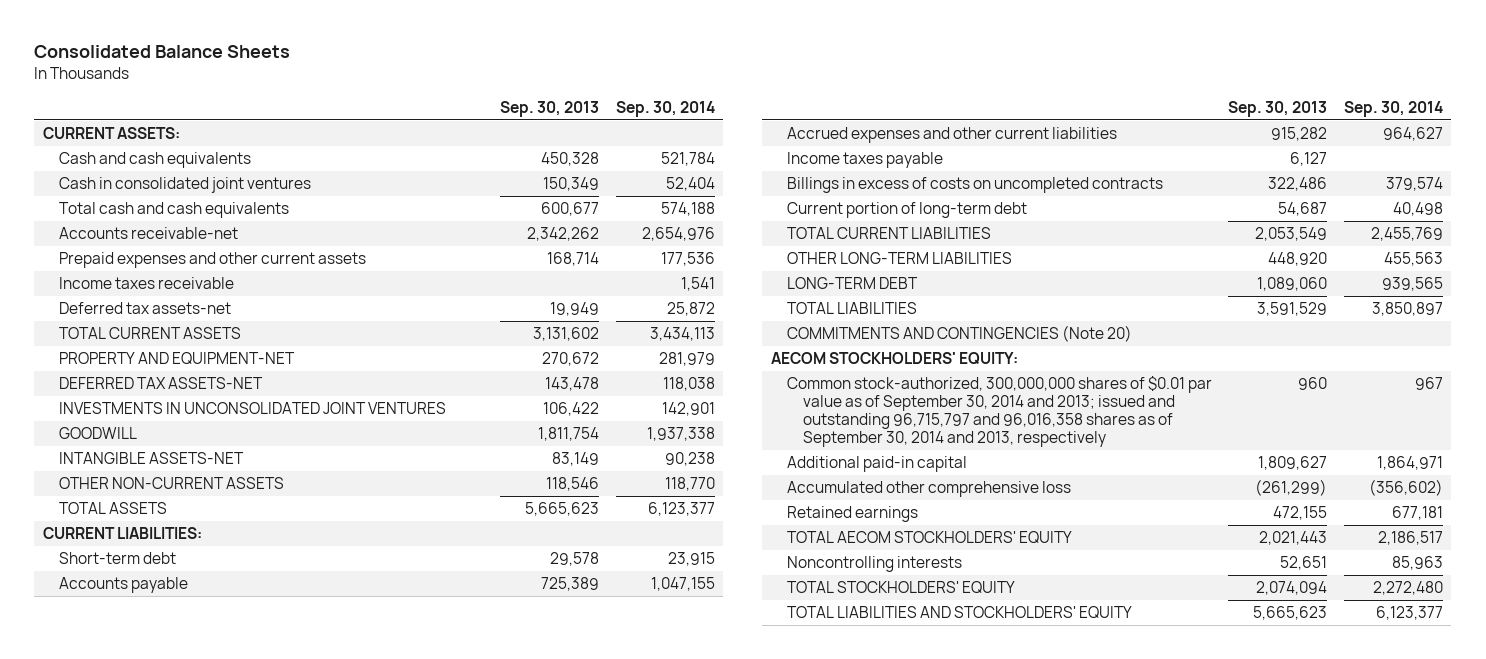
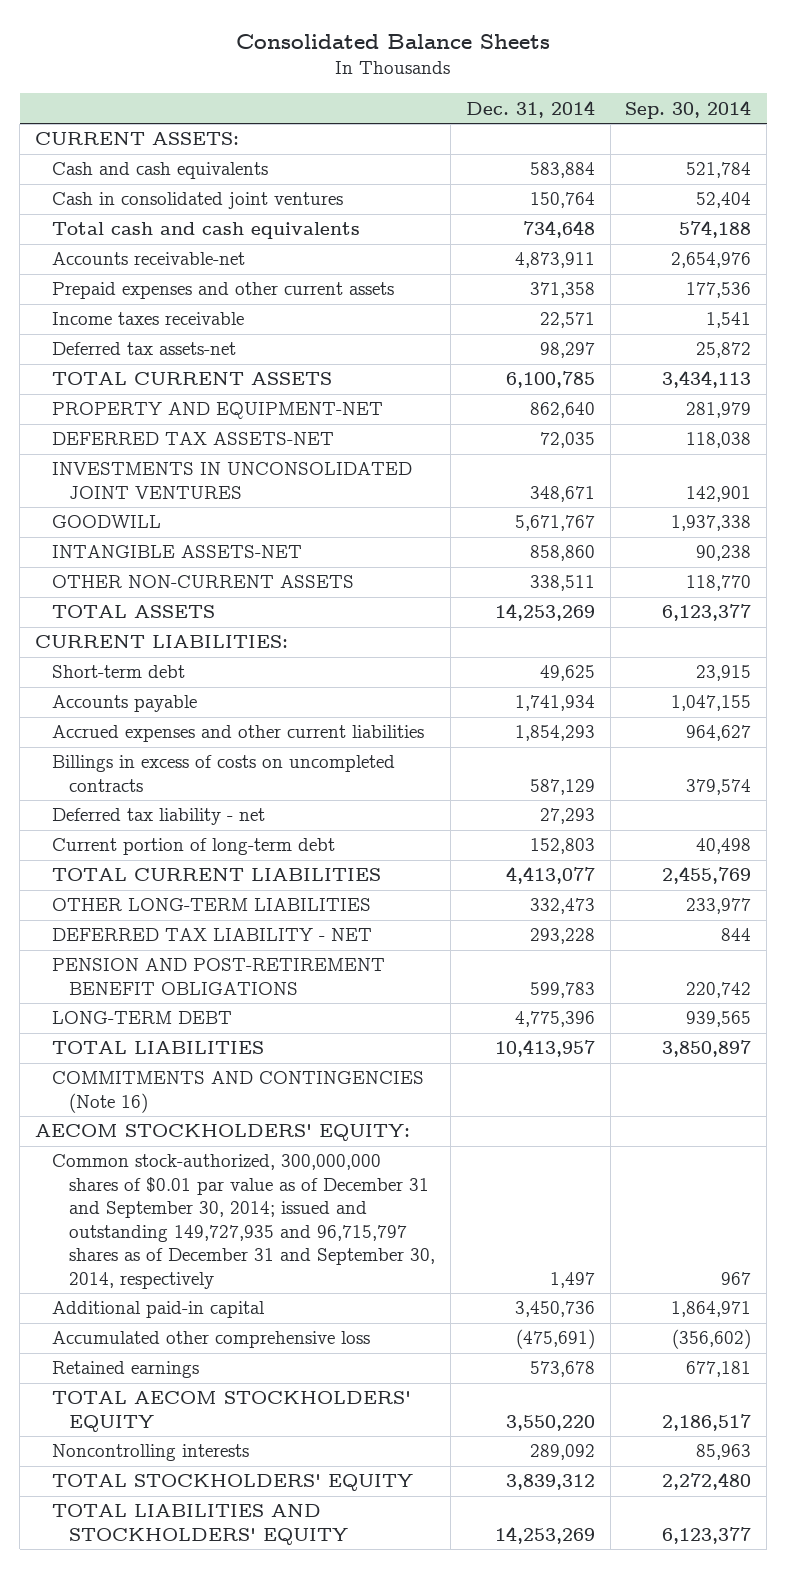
- | Sep. 30, 2013 | Sep. 30, 2014
+ | Dec. 31, 2014 | Sep. 30, 2014
- Income taxes payable | 6,127 |
+ Deferred tax liability - net | 27,293 |
- OTHER LONG-TERM LIABILITIES | 448,920 | 455,563
+ OTHER LONG-TERM LIABILITIES | 332,473 | 233,977
+ DEFERRED TAX LIABILITY - NET | 293,228 | 844
+ PENSION AND POST-RETIREMENT BENEFIT OBLIGATIONS | 599,783 | 220,742
- COMMITMENTS AND CONTINGENCIES (Note 20)
+ COMMITMENTS AND CONTINGENCIES (Note 16)
- Common stock-authorized, 300,000,000 shares of $0.01 par value as of September 30, 2014 and 2013; issued and outstanding 96,715,797 and 96,016,358 shares as of September 30, 2014 and 2013, respectively | 960 | 967
+ Common stock-authorized, 300,000,000 shares of $0.01 par value as of December 31 and September 30, 2014; issued and outstanding 149,727,935 and 96,715,797 shares as of December 31 and September 30, 2014, respectively | 1,497 | 967

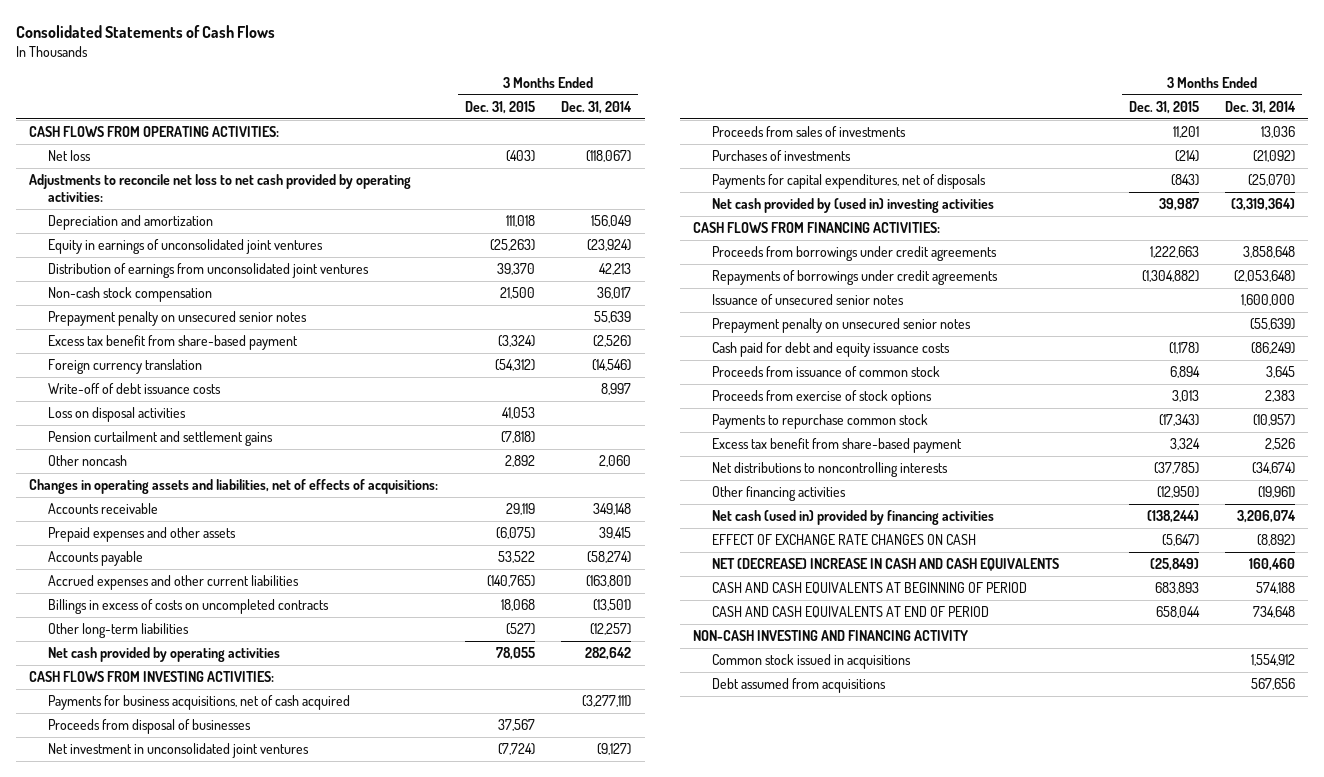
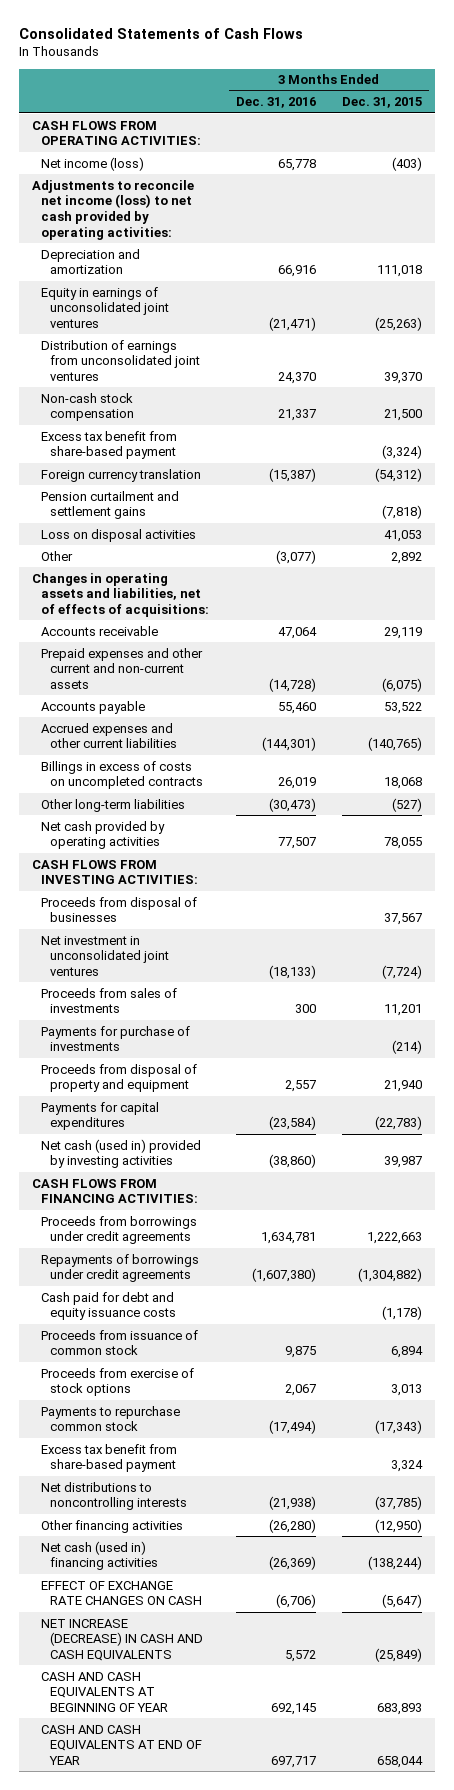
- | 3 Months Ended Dec. 31, 2015 | 3 Months Ended Dec. 31, 2014
+ | 3 Months Ended Dec. 31, 2016 | 3 Months Ended Dec. 31, 2015
- Net loss | (403) | (118,067)
- Adjustments to reconcile net loss to net cash provided by operating activities:
+ Net income (loss) | 65,778 | (403)
+ Adjustments to reconcile net income (loss) to net cash provided by operating activities:
- Prepayment penalty on unsecured senior notes | | 55,639
- Write-off of debt issuance costs | | 8,997
- Other noncash | 2,892 | 2,060
moved down: Loss on disposal activities | | 41,053
+ Other | (3,077) | 2,892
- Prepaid expenses and other assets | (6,075) | 39,415
+ Prepaid expenses and other current and non-current assets | (14,728) | (6,075)
- Payments for business acquisitions, net of cash acquired | | (3,277,111)
- Purchases of investments | (214) | (21,092)
- Payments for capital expenditures, net of disposals | (843) | (25,070)
- Net cash provided by (used in) investing activities | 39,987 | (3,319,364)
+ Payments for purchase of investments | | (214)
+ Proceeds from disposal of property and equipment | 2,557 | 21,940
+ Payments for capital expenditures | (23,584) | (22,783)
+ Net cash (used in) provided by investing activities | (38,860) | 39,987
- Issuance of unsecured senior notes | | 1,600,000
- Prepayment penalty on unsecured senior notes | | (55,639)
- Net cash (used in) provided by financing activities | (138,244) | 3,206,074
+ Net cash (used in) financing activities | (26,369) | (138,244)
- NET (DECREASE) INCREASE IN CASH AND CASH EQUIVALENTS | (25,849) | 160,460
- CASH AND CASH EQUIVALENTS AT BEGINNING OF PERIOD | 683,893 | 574,188
- CASH AND CASH EQUIVALENTS AT END OF PERIOD | 658,044 | 734,648
- NON-CASH INVESTING AND FINANCING ACTIVITY
- Common stock issued in acquisitions | | 1,554,912
- Debt assumed from acquisitions | | 567,656
+ NET INCREASE (DECREASE) IN CASH AND CASH EQUIVALENTS | 5,572 | (25,849)
+ CASH AND CASH EQUIVALENTS AT BEGINNING OF YEAR | 692,145 | 683,893
+ CASH AND CASH EQUIVALENTS AT END OF YEAR | 697,717 | 658,044

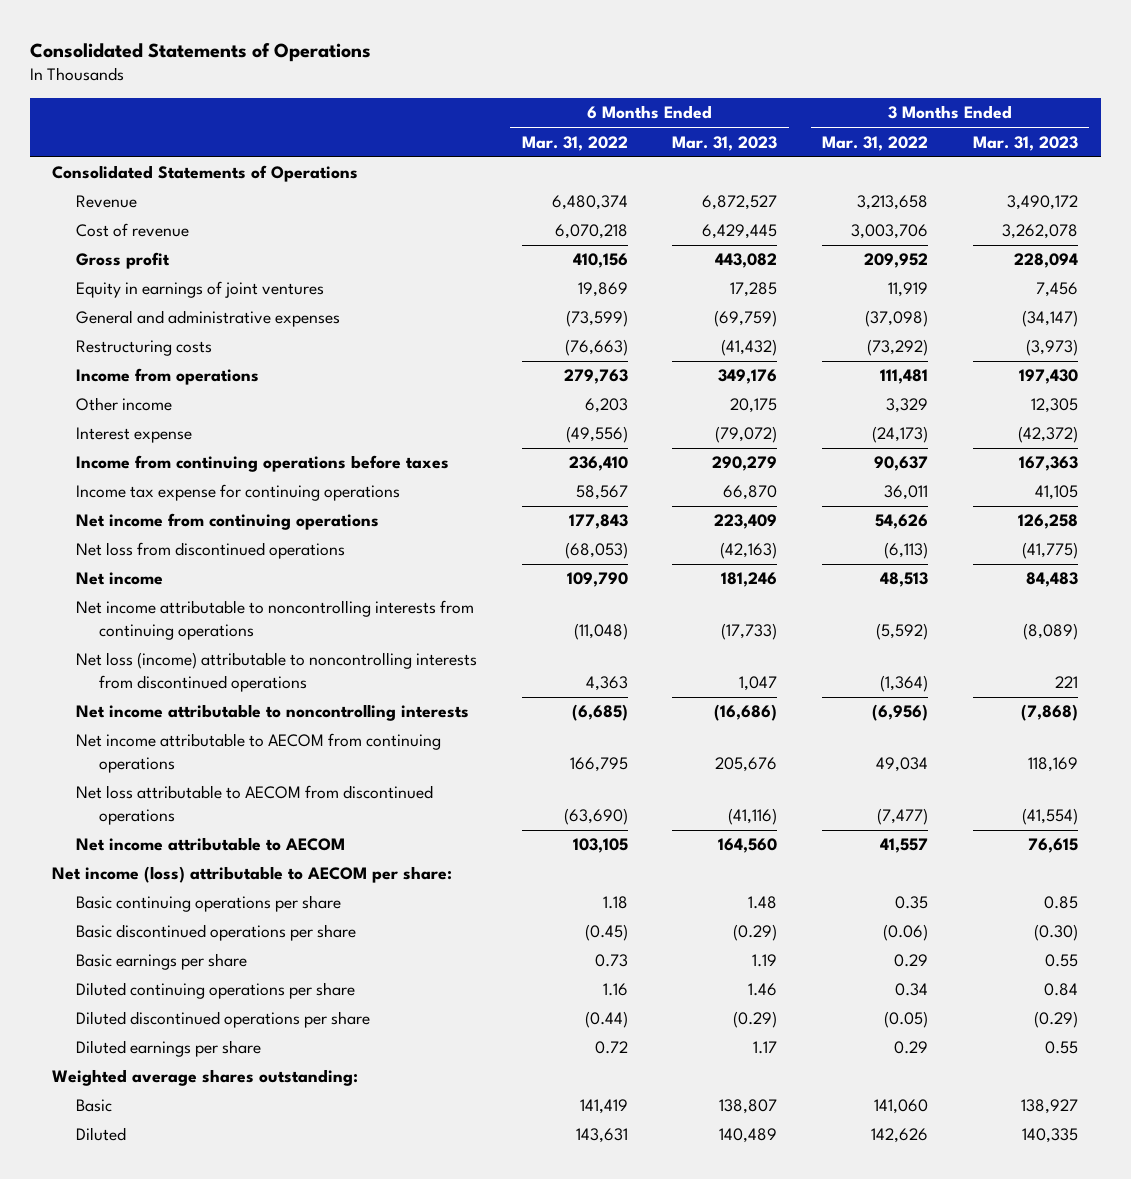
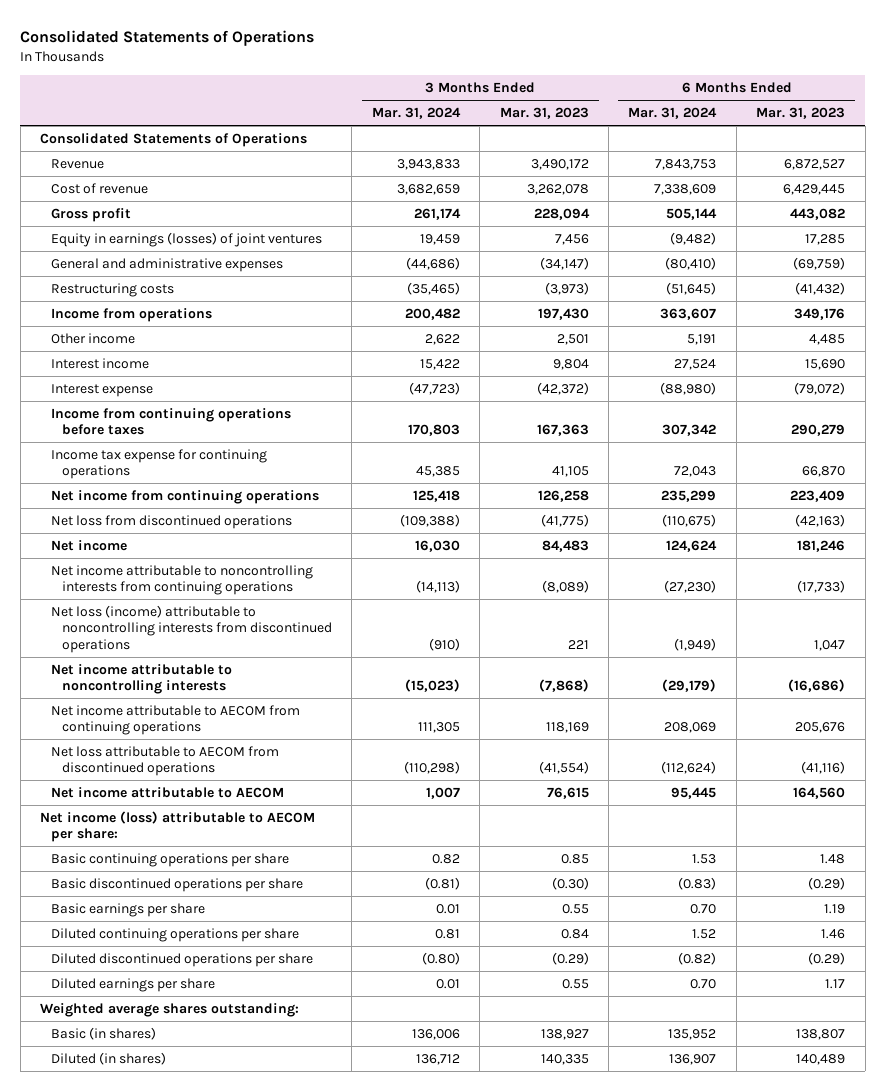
- | 6 Months Ended Mar. 31, 2022 | 6 Months Ended Mar. 31, 2023 | 3 Months Ended Mar. 31, 2022 | 3 Months Ended Mar. 31, 2023
+ | 3 Months Ended Mar. 31, 2024 | 3 Months Ended Mar. 31, 2023 | 6 Months Ended Mar. 31, 2024 | 6 Months Ended Mar. 31, 2023
- Equity in earnings of joint ventures | 19,869 | 17,285 | 11,919 | 7,456
+ Equity in earnings (losses) of joint ventures | 19,459 | 7,456 | (9,482) | 17,285
- Other income | 6,203 | 20,175 | 3,329 | 12,305
+ Other income | 2,622 | 2,501 | 5,191 | 4,485
+ Interest income | 15,422 | 9,804 | 27,524 | 15,690
- Basic | 141,419 | 138,807 | 141,060 | 138,927
- Diluted | 143,631 | 140,489 | 142,626 | 140,335
+ Basic (in shares) | 136,006 | 138,927 | 135,952 | 138,807
+ Diluted (in shares) | 136,712 | 140,335 | 136,907 | 140,489

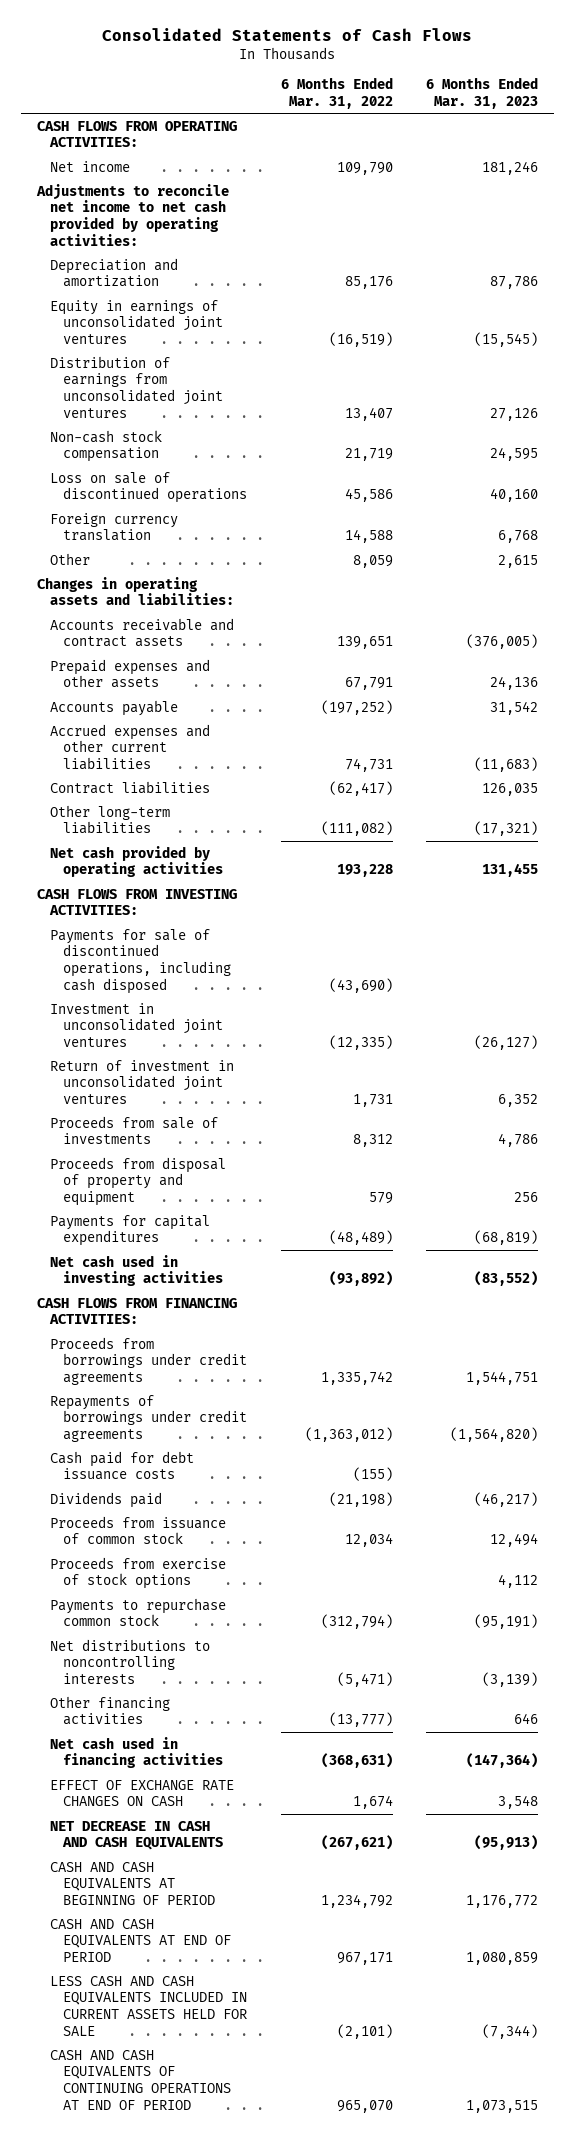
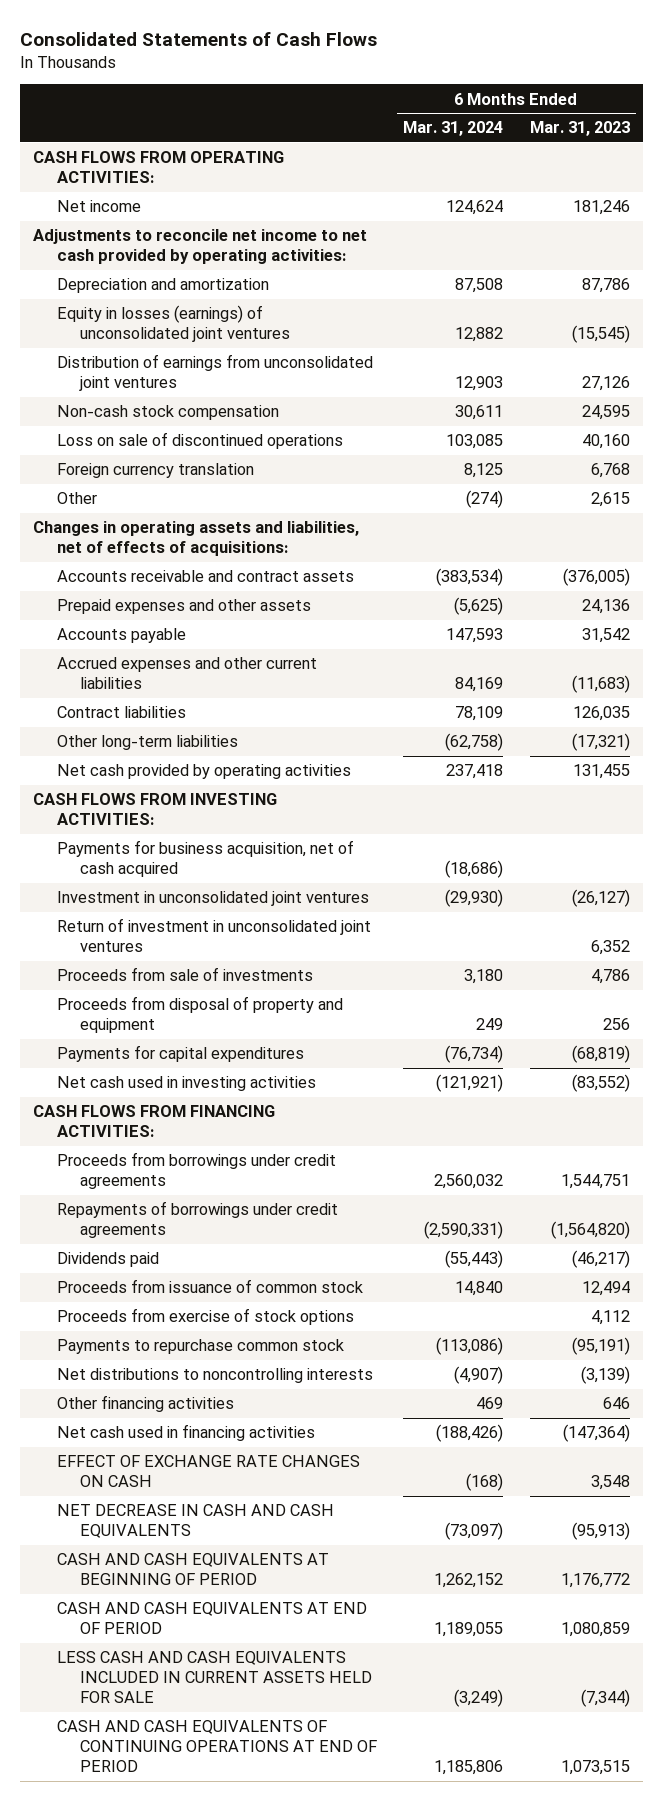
- | 6 Months Ended Mar. 31, 2022 | 6 Months Ended Mar. 31, 2023
+ | 6 Months Ended Mar. 31, 2024 | 6 Months Ended Mar. 31, 2023
- Equity in earnings of unconsolidated joint ventures | (16,519) | (15,545)
+ Equity in losses (earnings) of unconsolidated joint ventures | 12,882 | (15,545)
- Changes in operating assets and liabilities:
+ Changes in operating assets and liabilities, net of effects of acquisitions:
- Payments for sale of discontinued operations, including cash disposed | (43,690) |
+ Payments for business acquisition, net of cash acquired | (18,686) |
- Cash paid for debt issuance costs | (155) |

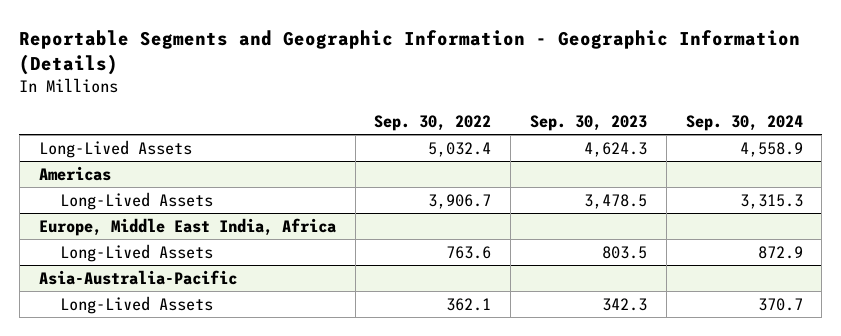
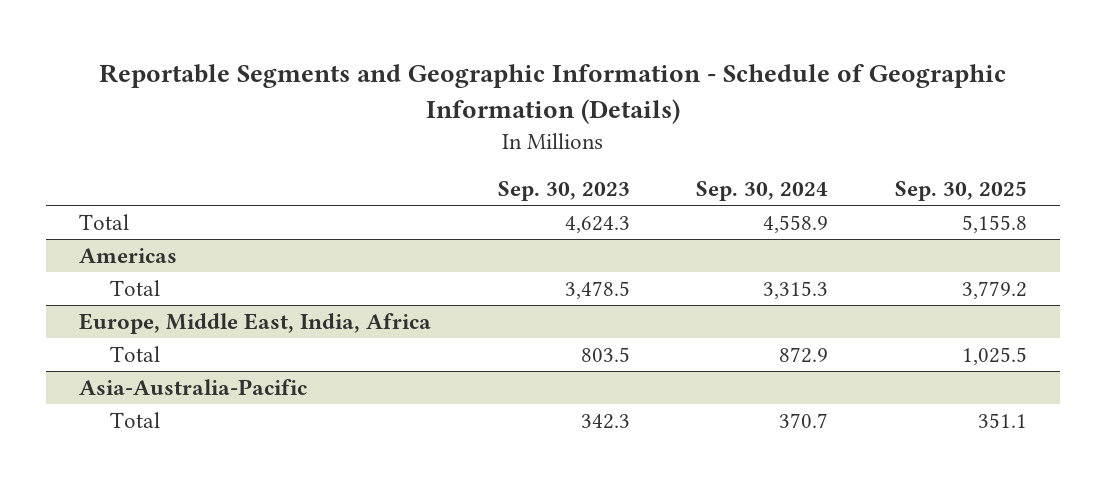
- Reportable Segments and Geographic Information - Geographic Information (Details)
+ Reportable Segments and Geographic Information - Schedule of Geographic Information (Details)
- | Sep. 30, 2022 | Sep. 30, 2023 | Sep. 30, 2024
+ | Sep. 30, 2023 | Sep. 30, 2024 | Sep. 30, 2025
- Long-Lived Assets | 5,032.4 | 4,624.3 | 4,558.9
+ Total | 4,624.3 | 4,558.9 | 5,155.8
@ Americas
- Long-Lived Assets | 3,906.7 | 3,478.5 | 3,315.3
- Europe, Middle East India, Africa
- Long-Lived Assets | 763.6 | 803.5 | 872.9
@ Americas
+ Total | 3,478.5 | 3,315.3 | 3,779.2
+ Europe, Middle East, India, Africa
+ Total | 803.5 | 872.9 | 1,025.5
@ Asia-Australia-Pacific
- Long-Lived Assets | 362.1 | 342.3 | 370.7
+ Total | 342.3 | 370.7 | 351.1

